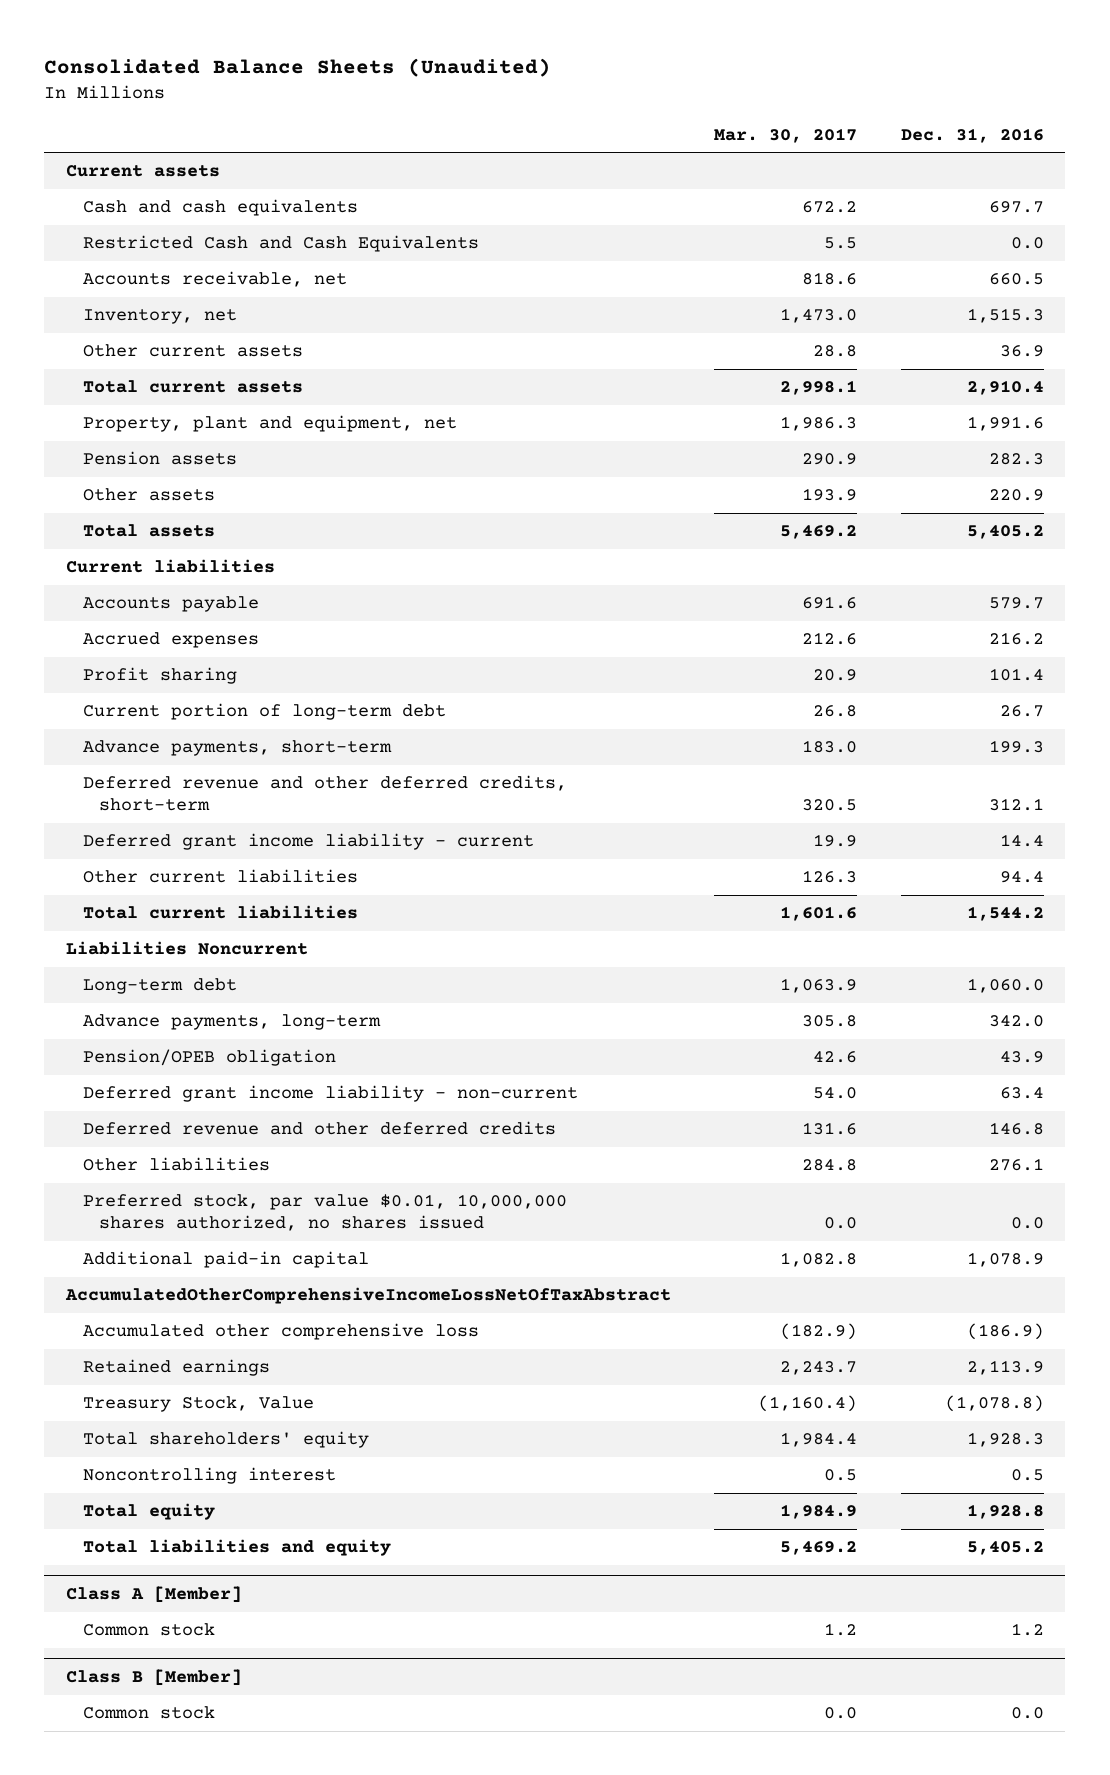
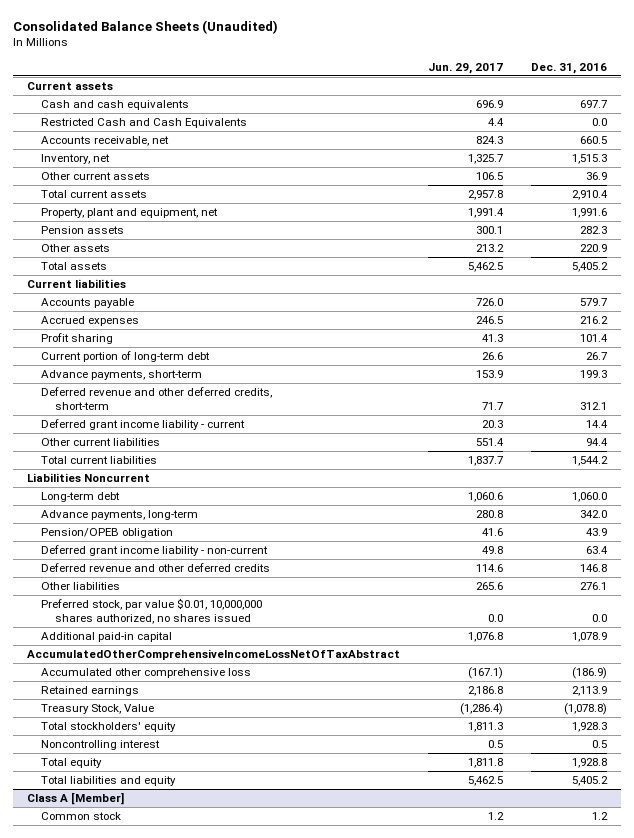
- | Mar. 30, 2017 | Dec. 31, 2016
+ | Jun. 29, 2017 | Dec. 31, 2016
- Total shareholders' equity | 1,984.4 | 1,928.3
+ Total stockholders' equity | 1,811.3 | 1,928.3
- Class B [Member]
- Common stock | 0.0 | 0.0

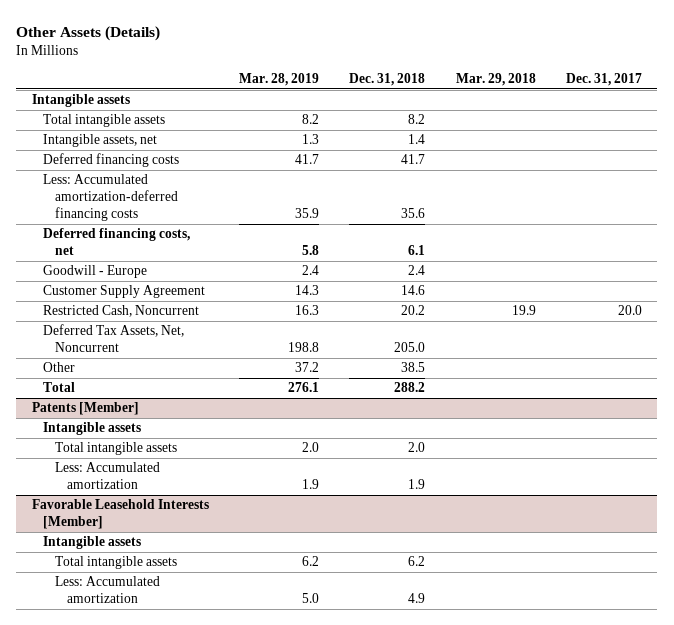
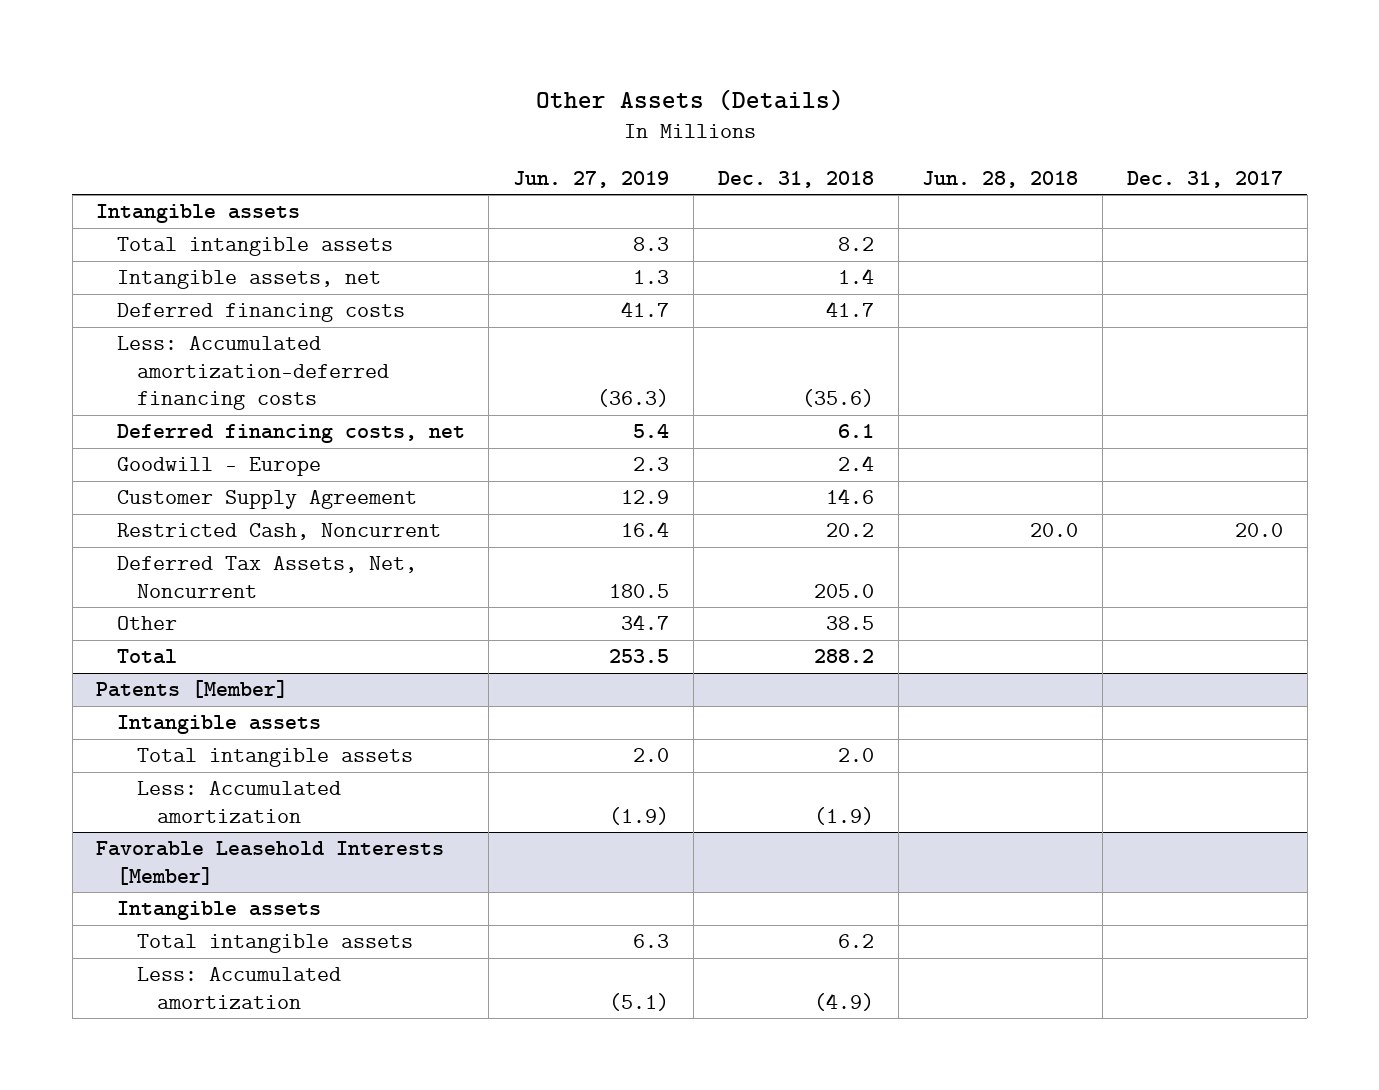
- | Mar. 28, 2019 | Dec. 31, 2018 | Mar. 29, 2018 | Dec. 31, 2017
+ | Jun. 27, 2019 | Dec. 31, 2018 | Jun. 28, 2018 | Dec. 31, 2017
- Less: Accumulated amortization-deferred financing costs | 35.9 | 35.6 | |
+ Less: Accumulated amortization-deferred financing costs | (36.3) | (35.6) | |
@ Patents [Member]
- Less: Accumulated amortization | 1.9 | 1.9 | |
+ Less: Accumulated amortization | (1.9) | (1.9) | |
@ Favorable Leasehold Interests [Member]
- Less: Accumulated amortization | 5.0 | 4.9 | |
+ Less: Accumulated amortization | (5.1) | (4.9) | |

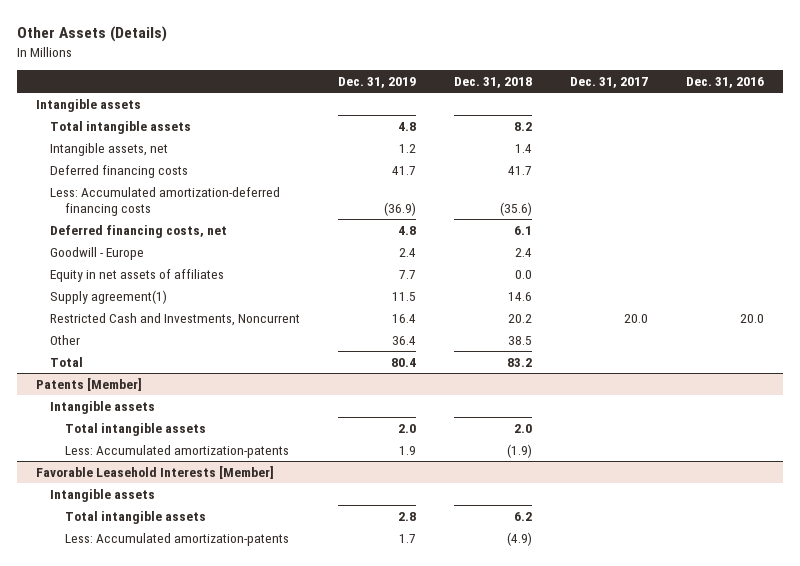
- | Jun. 27, 2019 | Dec. 31, 2018 | Jun. 28, 2018 | Dec. 31, 2017
+ | Dec. 31, 2019 | Dec. 31, 2018 | Dec. 31, 2017 | Dec. 31, 2016
- Customer Supply Agreement | 12.9 | 14.6 | |
- Restricted Cash, Noncurrent | 16.4 | 20.2 | 20.0 | 20.0
- Deferred Tax Assets, Net, Noncurrent | 180.5 | 205.0 | |
+ Equity in net assets of affiliates | 7.7 | 0.0 | |
+ Supply agreement(1) | 11.5 | 14.6 | |
+ Restricted Cash and Investments, Noncurrent | 16.4 | 20.2 | 20.0 | 20.0
- Total | 253.5 | 288.2 | |
+ Total | 80.4 | 83.2 | |
@ Patents [Member]
- Less: Accumulated amortization | (1.9) | (1.9) | |
+ Less: Accumulated amortization-patents | 1.9 | (1.9) | |
@ Favorable Leasehold Interests [Member]
- Less: Accumulated amortization | (5.1) | (4.9) | |
+ Less: Accumulated amortization-patents | 1.7 | (4.9) | |

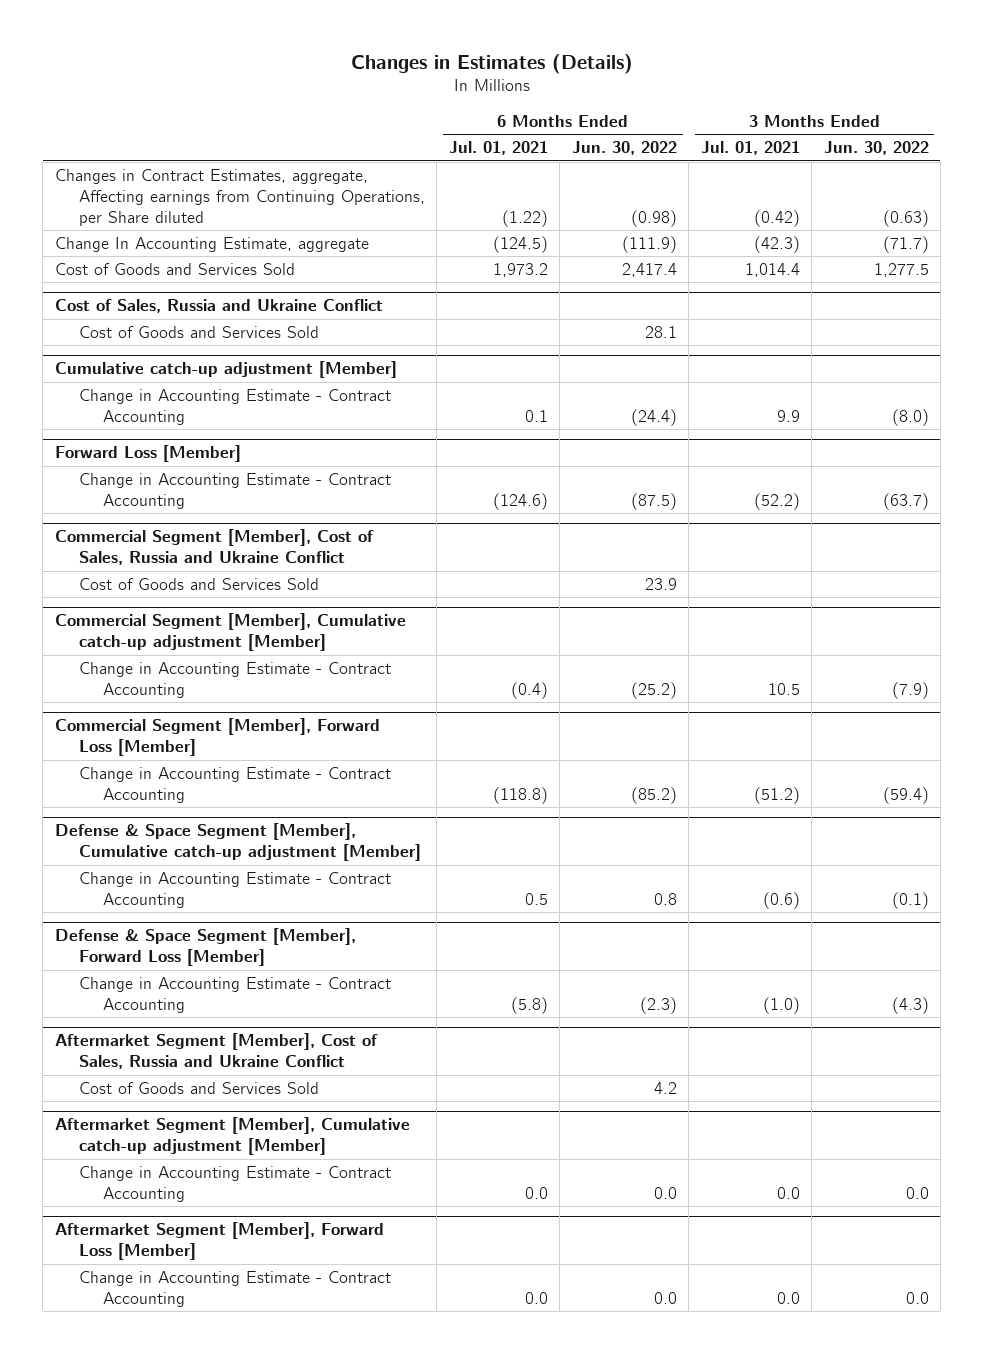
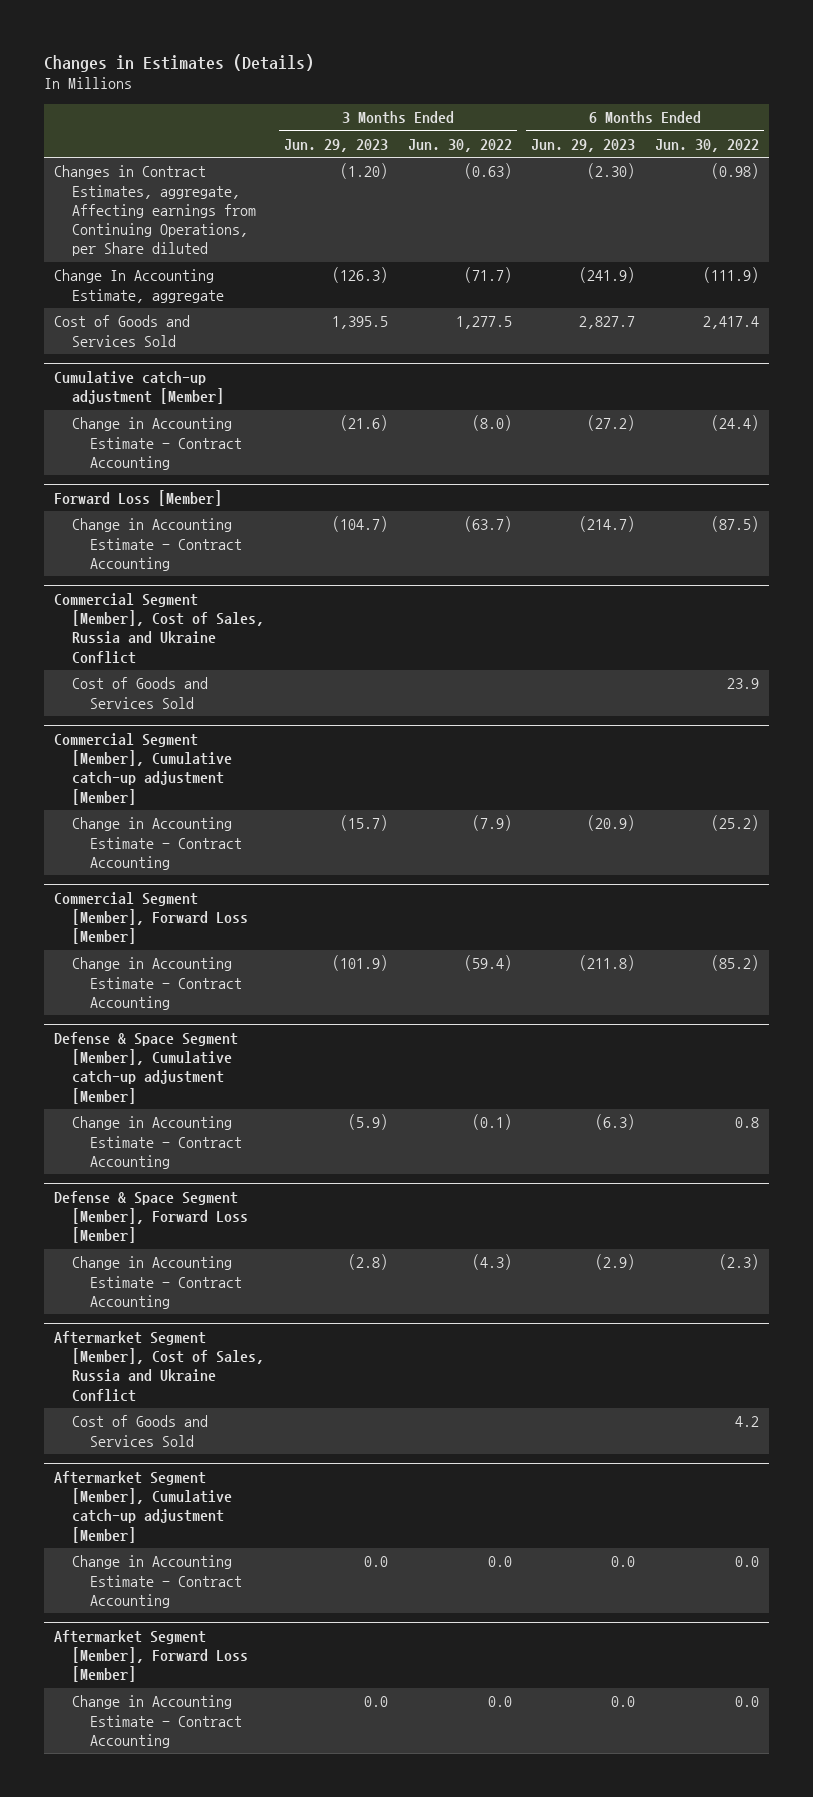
- | 6 Months Ended Jul. 01, 2021 | 6 Months Ended Jun. 30, 2022 | 3 Months Ended Jul. 01, 2021 | 3 Months Ended Jun. 30, 2022
+ | 3 Months Ended Jun. 29, 2023 | 3 Months Ended Jun. 30, 2022 | 6 Months Ended Jun. 29, 2023 | 6 Months Ended Jun. 30, 2022
- Cost of Sales, Russia and Ukraine Conflict
- Cost of Goods and Services Sold | | 28.1 | |

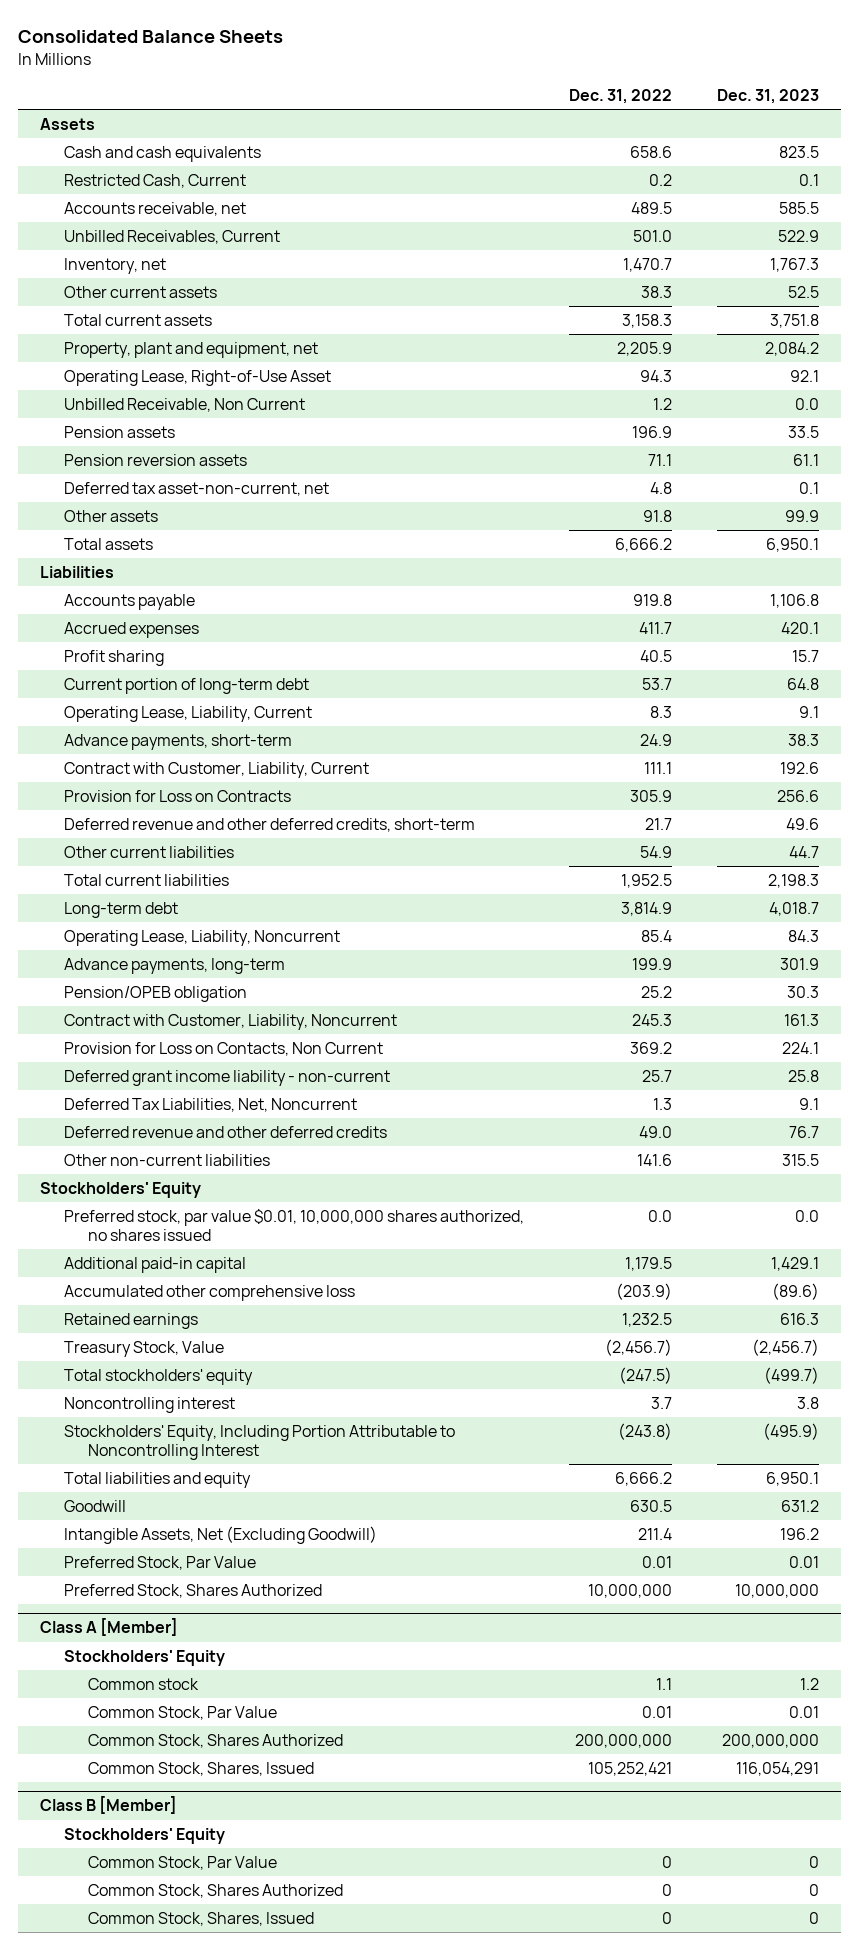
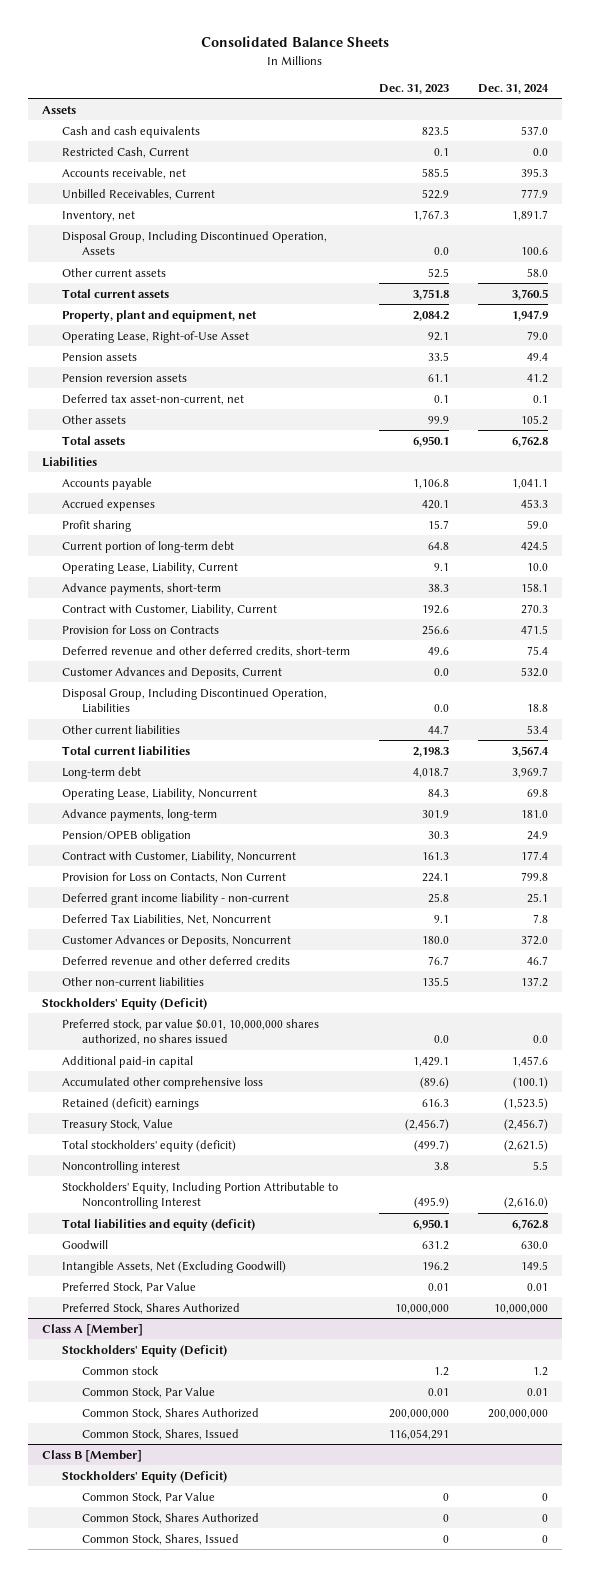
- | Dec. 31, 2022 | Dec. 31, 2023
+ | Dec. 31, 2023 | Dec. 31, 2024
+ Disposal Group, Including Discontinued Operation, Assets | 0.0 | 100.6
- Unbilled Receivable, Non Current | 1.2 | 0.0
+ Customer Advances and Deposits, Current | 0.0 | 532.0
+ Disposal Group, Including Discontinued Operation, Liabilities | 0.0 | 18.8
+ Customer Advances or Deposits, Noncurrent | 180.0 | 372.0
- Other non-current liabilities | 141.6 | 315.5
- Stockholders' Equity
+ Other non-current liabilities | 135.5 | 137.2
+ Stockholders' Equity (Deficit)
- Retained earnings | 1,232.5 | 616.3
+ Retained (deficit) earnings | 616.3 | (1,523.5)
- Total stockholders' equity | (247.5) | (499.7)
+ Total stockholders' equity (deficit) | (499.7) | (2,621.5)
- Total liabilities and equity | 6,666.2 | 6,950.1
+ Total liabilities and equity (deficit) | 6,950.1 | 6,762.8
@ Class A [Member]
- Stockholders' Equity
+ Stockholders' Equity (Deficit)
@ Class B [Member]
- Stockholders' Equity
+ Stockholders' Equity (Deficit)

